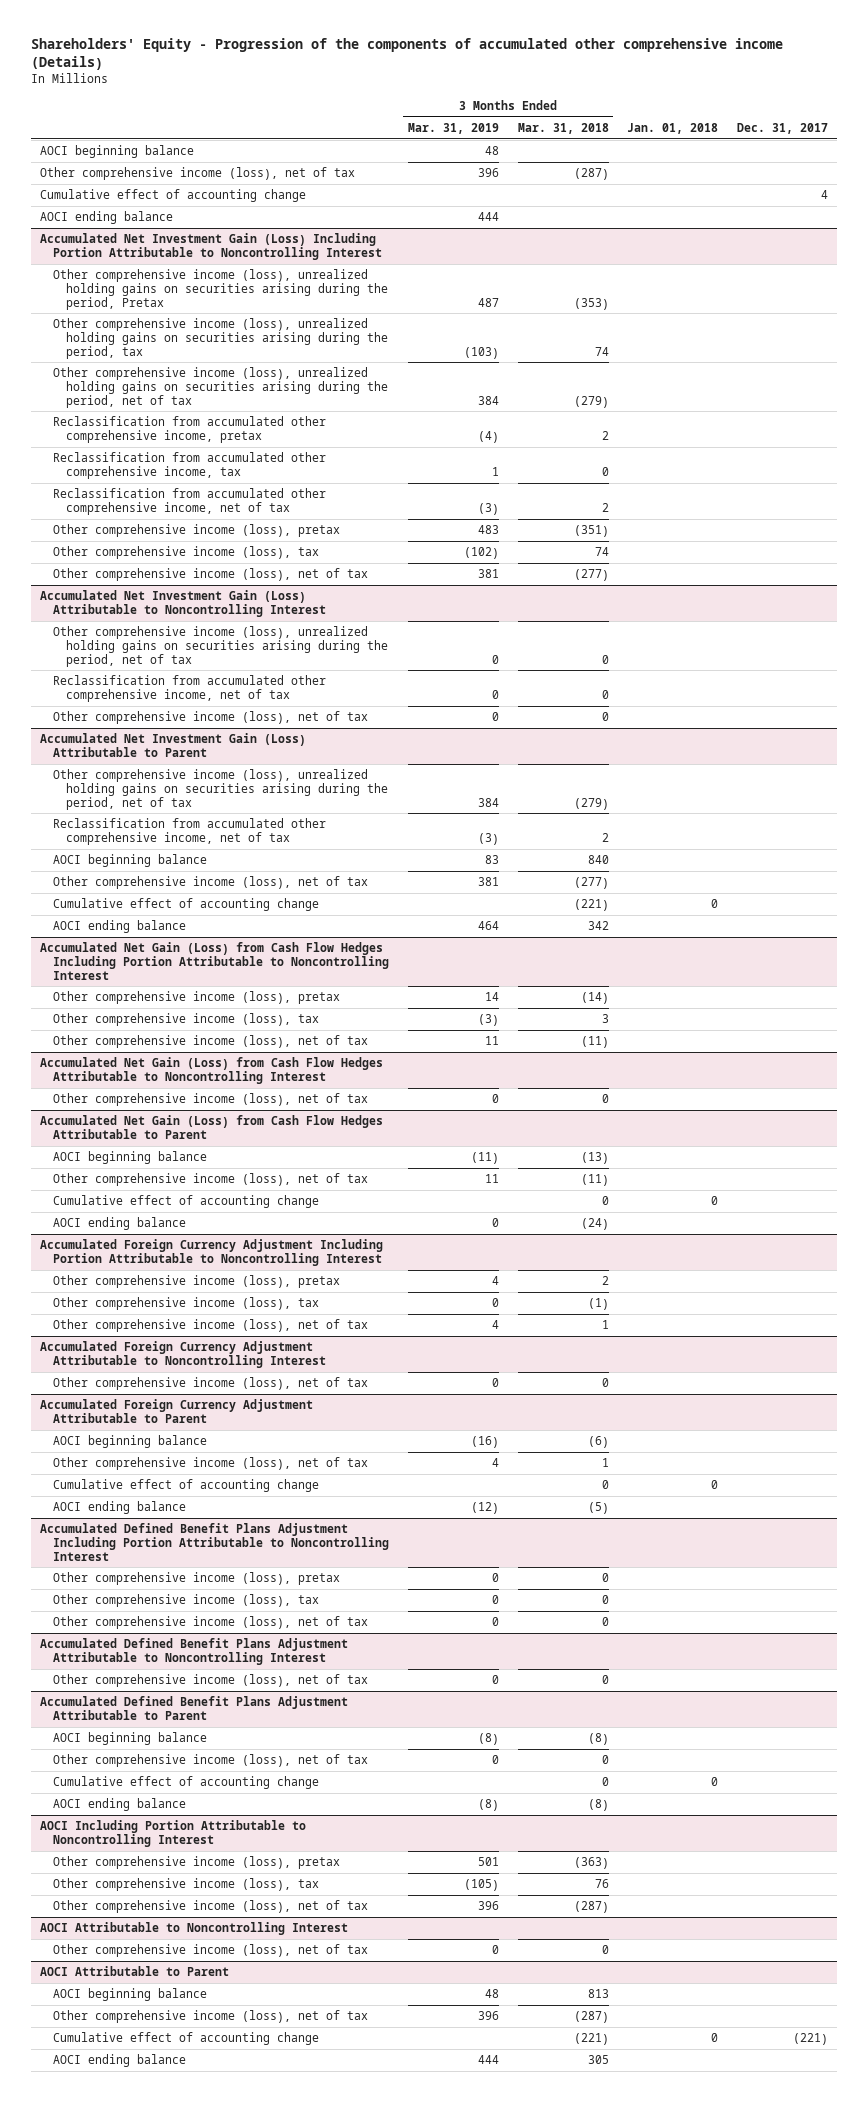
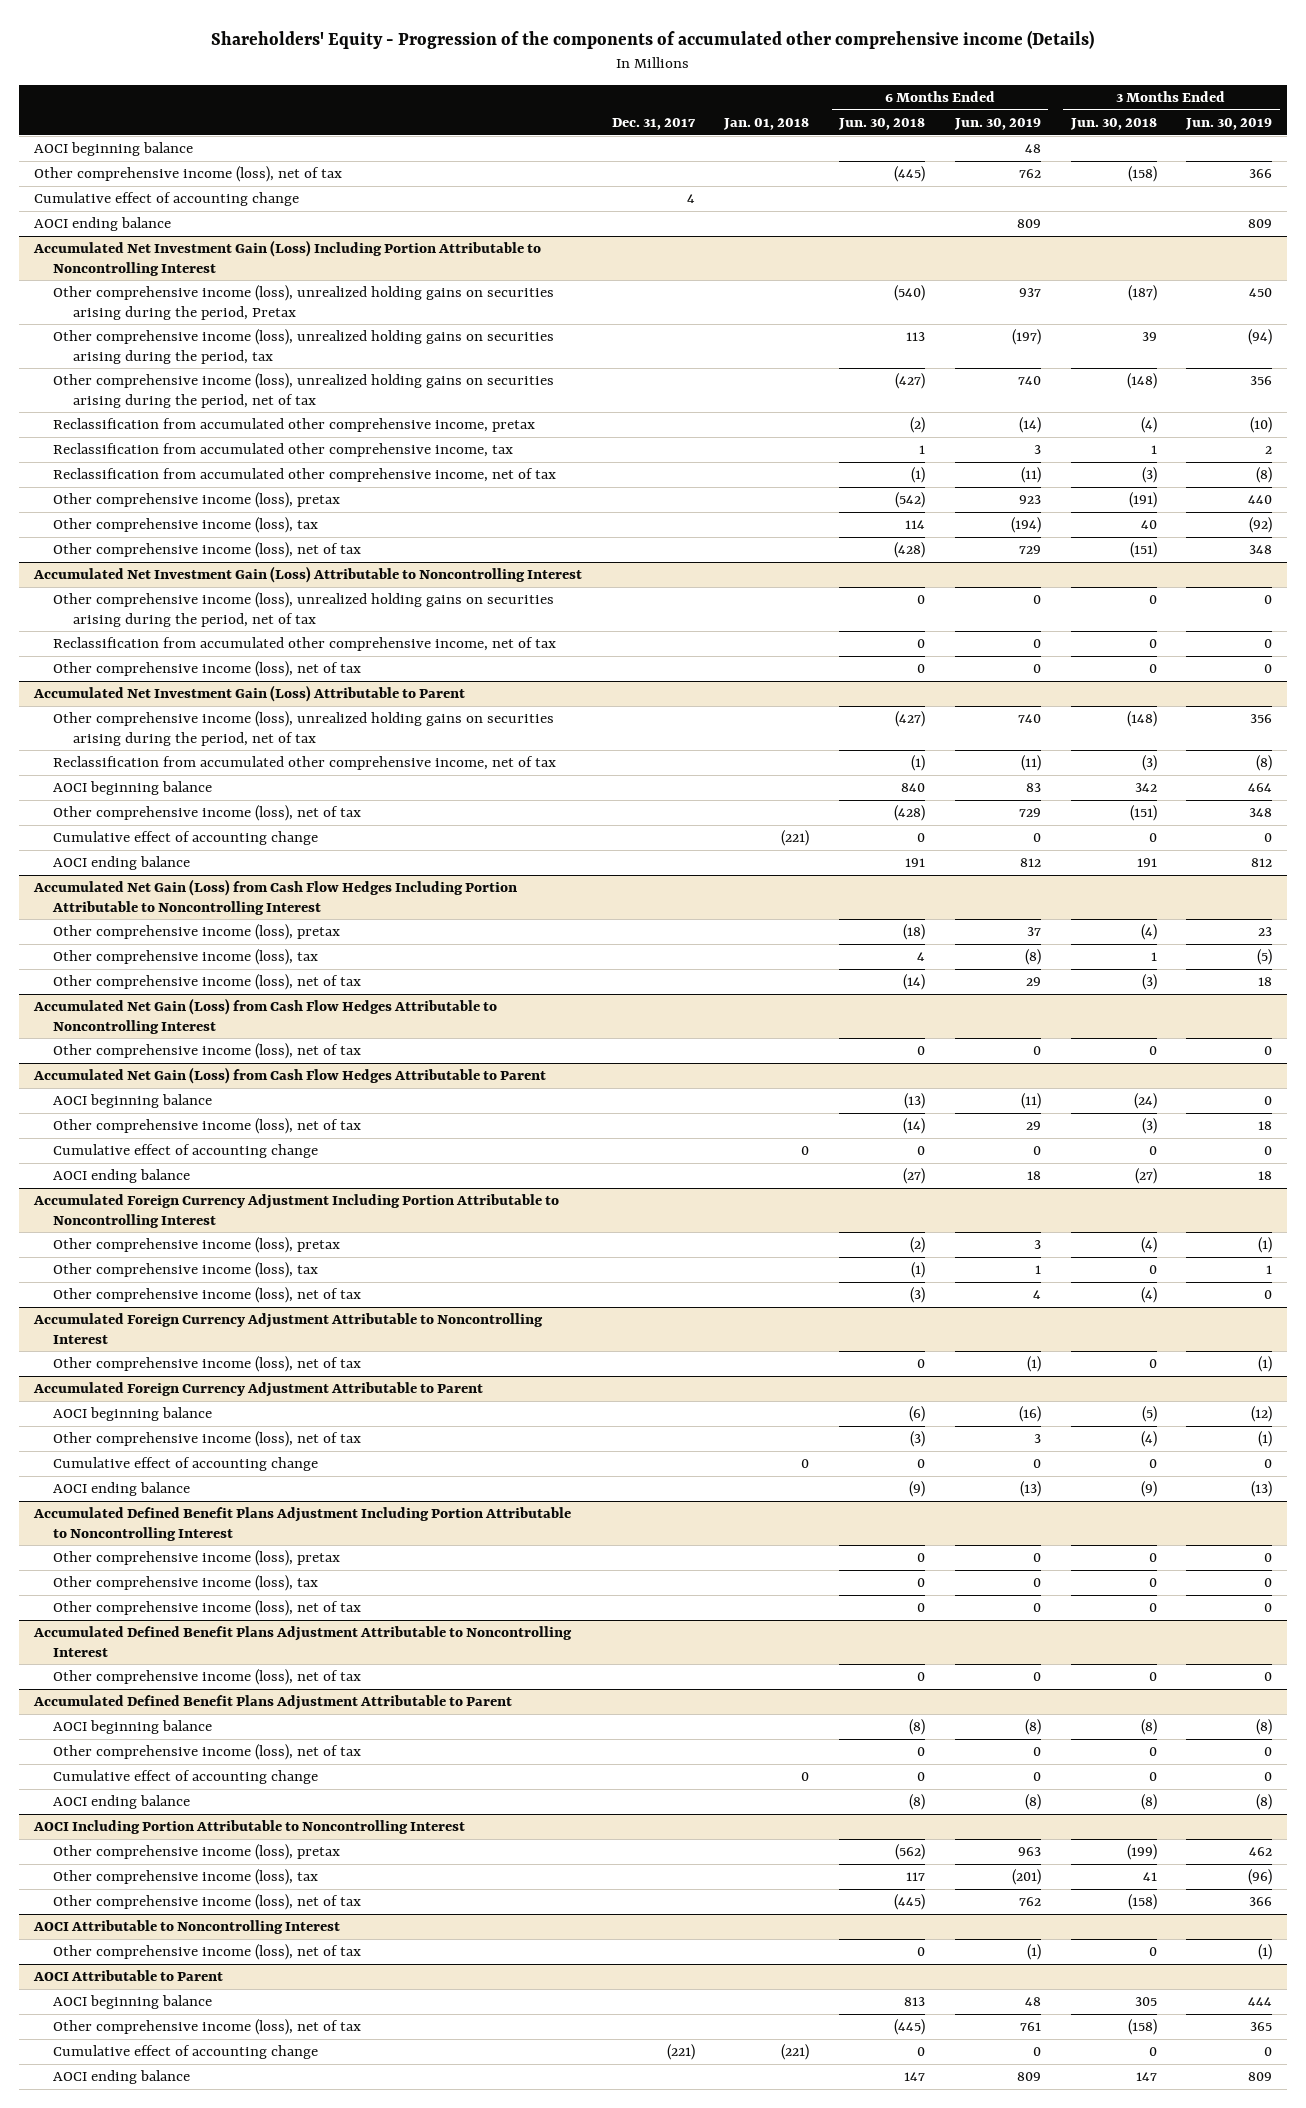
- | 3 Months Ended Mar. 31, 2019 | 3 Months Ended Mar. 31, 2018 | Jan. 01, 2018 | Dec. 31, 2017
+ | Dec. 31, 2017 | Jan. 01, 2018 | 6 Months Ended Jun. 30, 2018 | 6 Months Ended Jun. 30, 2019 | 3 Months Ended Jun. 30, 2018 | 3 Months Ended Jun. 30, 2019
@ Accumulated Net Investment Gain (Loss) Attributable to Parent
- Cumulative effect of accounting change | | (221) | 0 |
+ Cumulative effect of accounting change | | (221) | 0 | 0 | 0 | 0
@ AOCI Attributable to Parent
- Cumulative effect of accounting change | | (221) | 0 | (221)
+ Cumulative effect of accounting change | (221) | (221) | 0 | 0 | 0 | 0

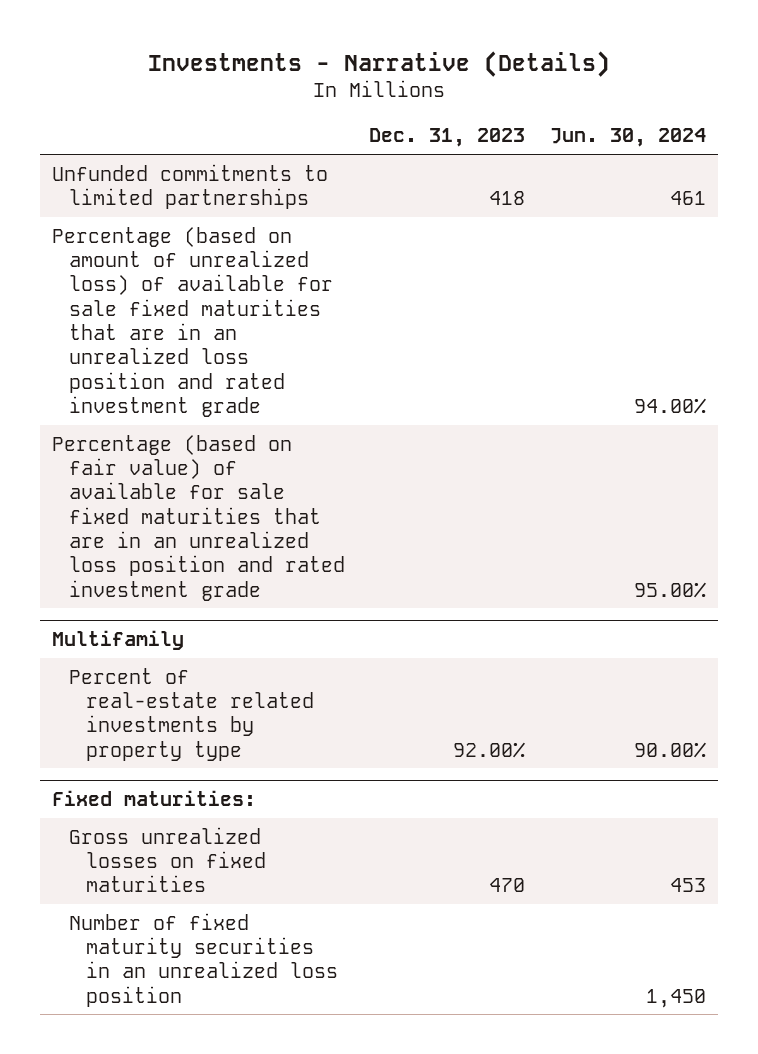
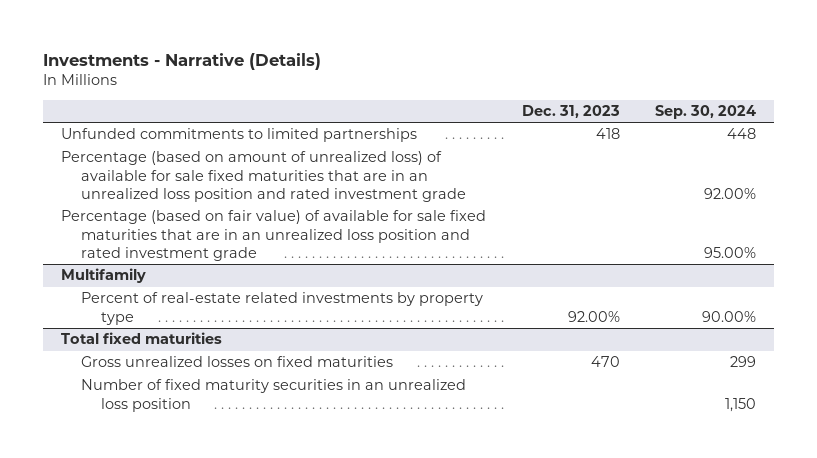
- | Dec. 31, 2023 | Jun. 30, 2024
+ | Dec. 31, 2023 | Sep. 30, 2024
- Fixed maturities:
+ Total fixed maturities

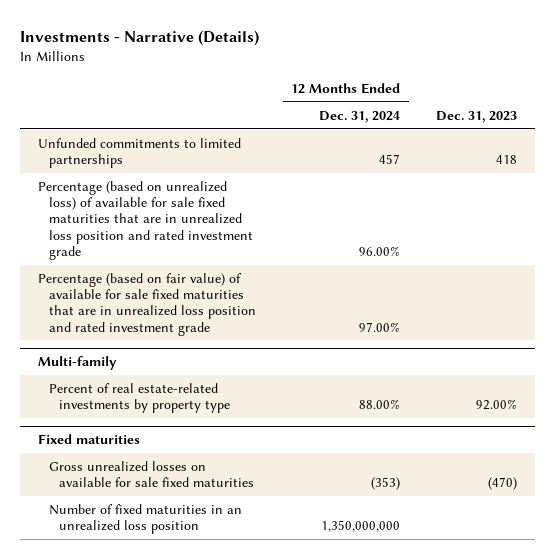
- | Dec. 31, 2023 | Sep. 30, 2024
+ | 12 Months Ended Dec. 31, 2024 | Dec. 31, 2023
- Percentage (based on amount of unrealized loss) of available for sale fixed maturities that are in an unrealized loss position and rated investment grade | | 92.00%
- Percentage (based on fair value) of available for sale fixed maturities that are in an unrealized loss position and rated investment grade | | 95.00%
- Multifamily
- Percent of real-estate related investments by property type | 92.00% | 90.00%
- Total fixed maturities
- Gross unrealized losses on fixed maturities | 470 | 299
- Number of fixed maturity securities in an unrealized loss position | | 1,150
+ Percentage (based on unrealized loss) of available for sale fixed maturities that are in unrealized loss position and rated investment grade | 96.00% |
+ Percentage (based on fair value) of available for sale fixed maturities that are in unrealized loss position and rated investment grade | 97.00% |
+ Multi-family
+ Percent of real estate-related investments by property type | 88.00% | 92.00%
+ Fixed maturities
+ Gross unrealized losses on available for sale fixed maturities | (353) | (470)
+ Number of fixed maturities in an unrealized loss position | 1,350,000,000 |

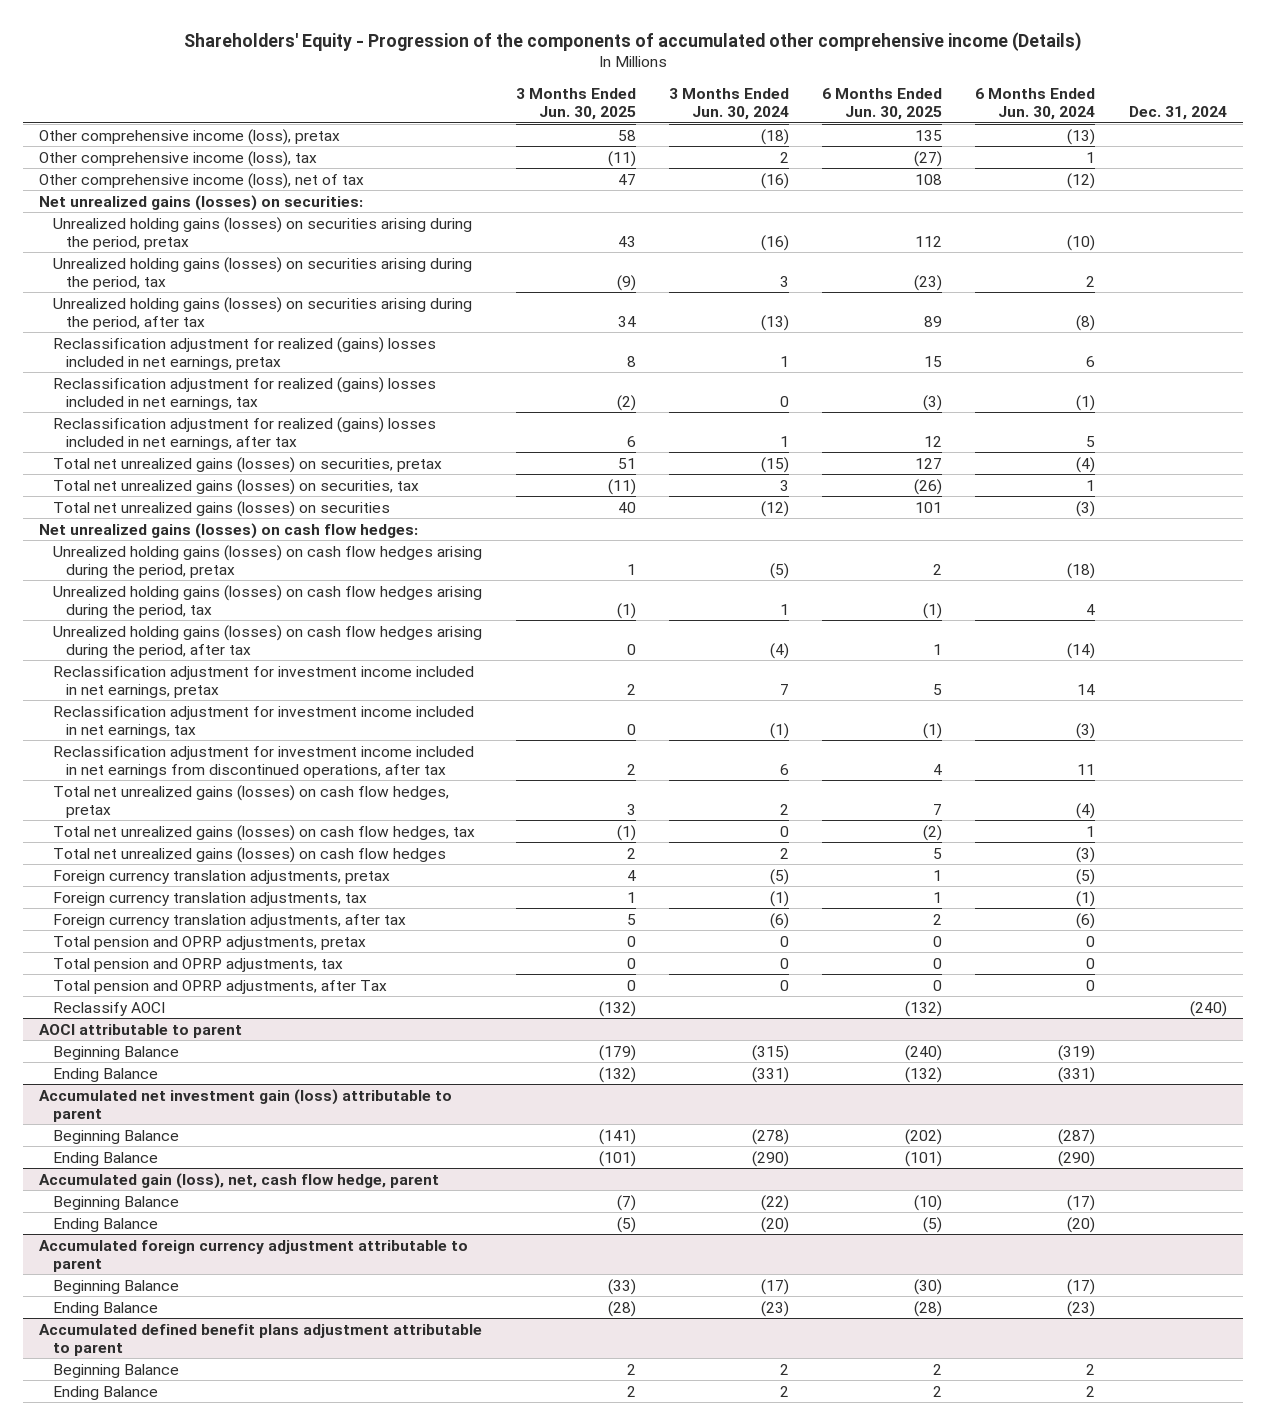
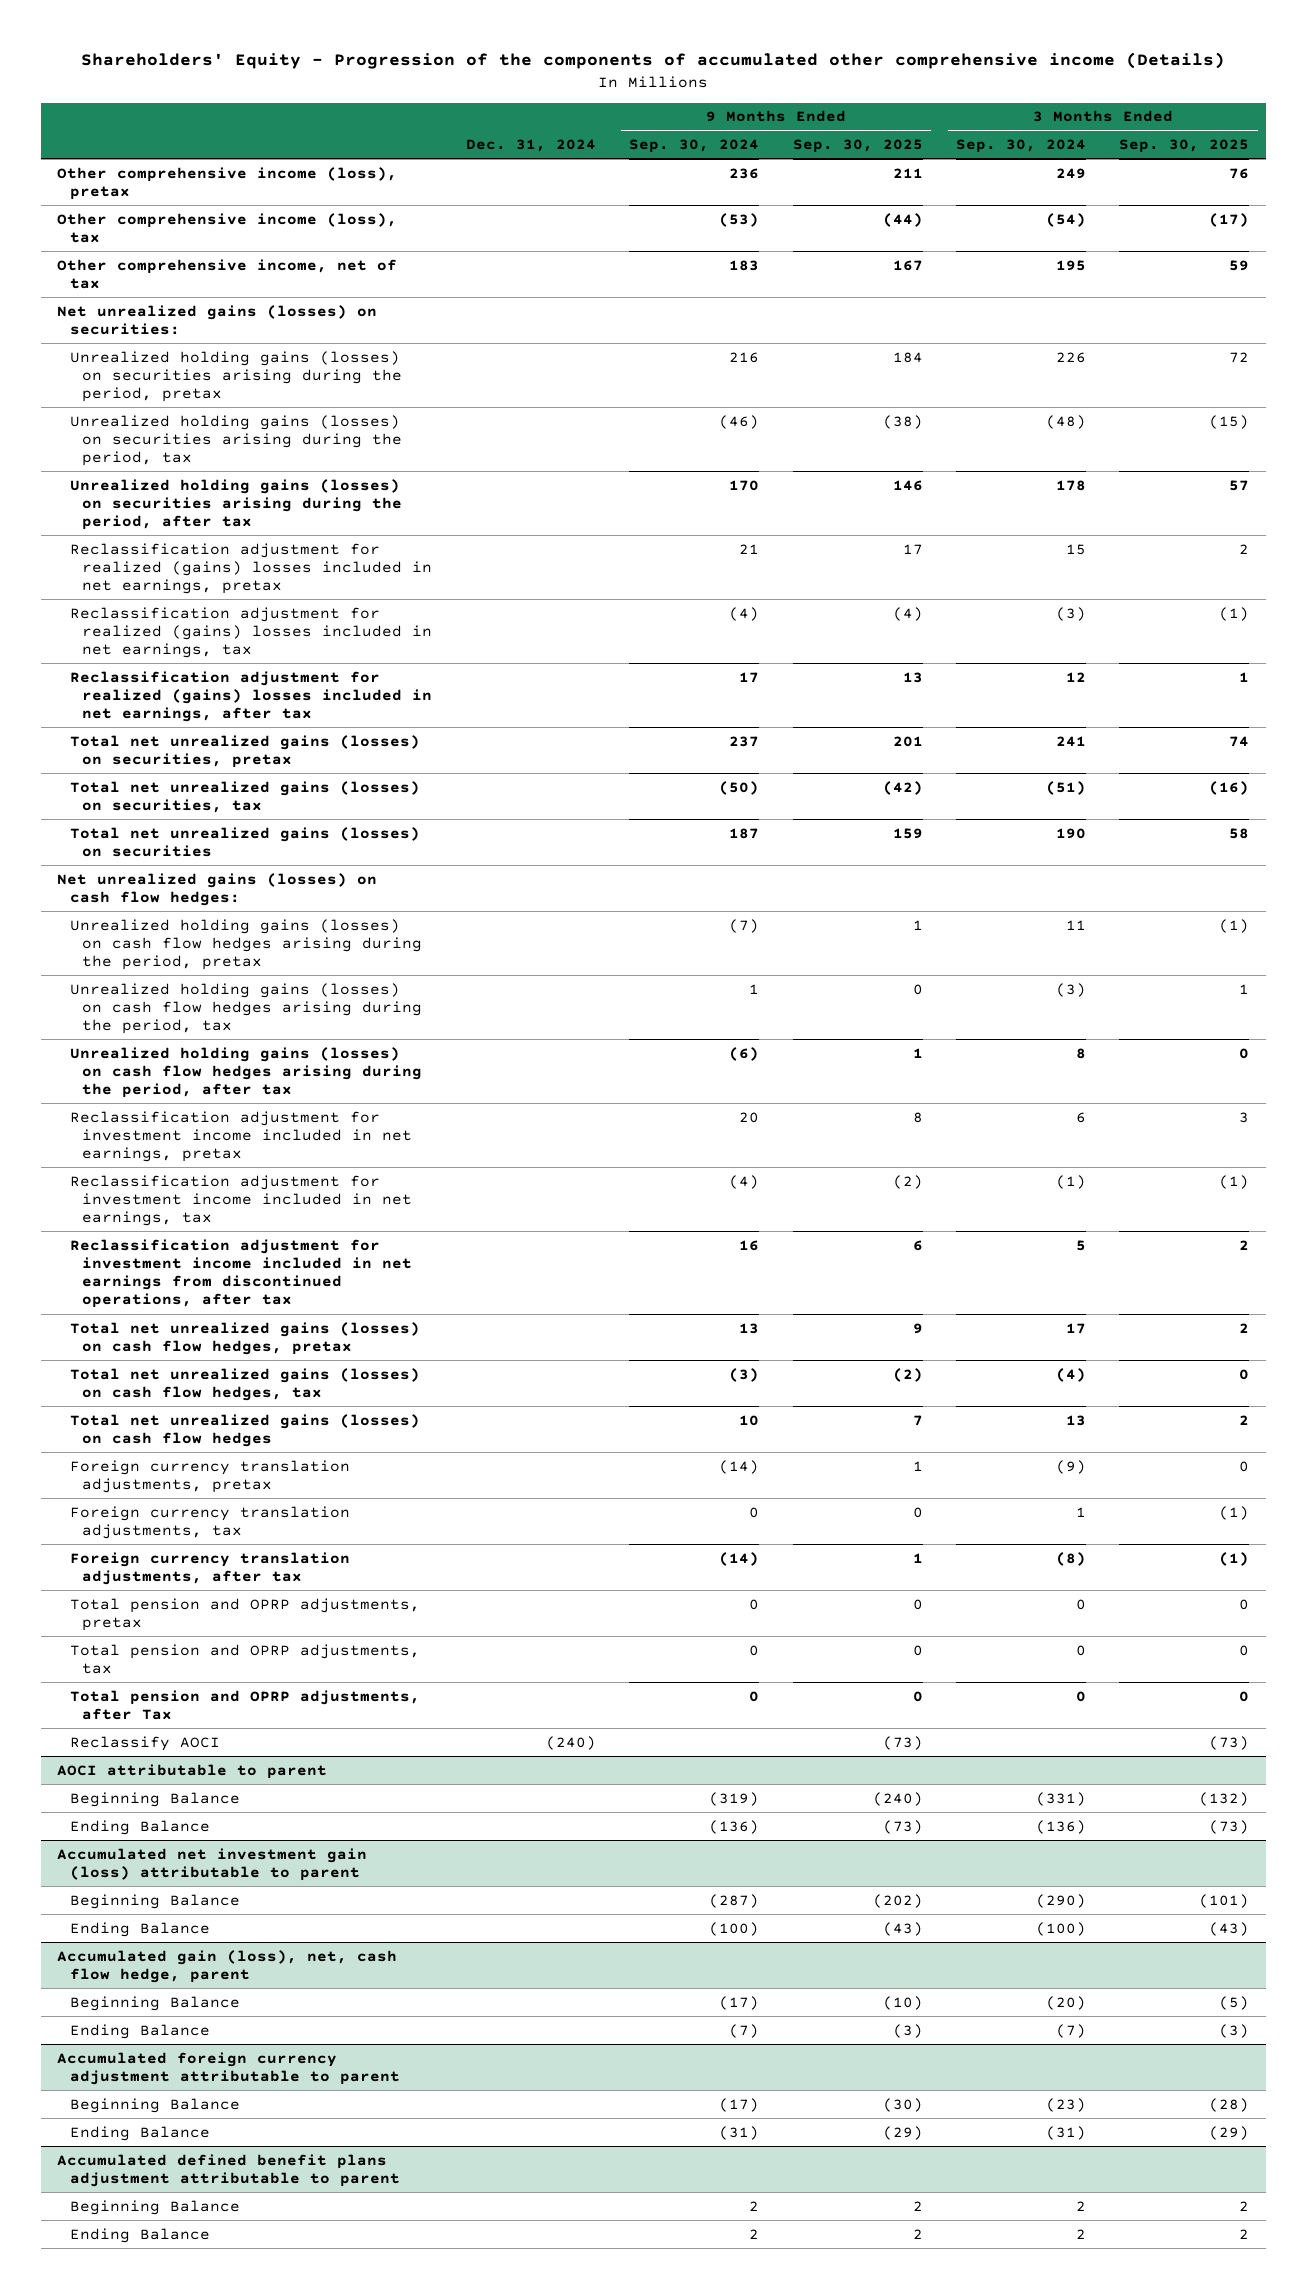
- | 3 Months Ended Jun. 30, 2025 | 3 Months Ended Jun. 30, 2024 | 6 Months Ended Jun. 30, 2025 | 6 Months Ended Jun. 30, 2024 | Dec. 31, 2024
+ | Dec. 31, 2024 | 9 Months Ended Sep. 30, 2024 | 9 Months Ended Sep. 30, 2025 | 3 Months Ended Sep. 30, 2024 | 3 Months Ended Sep. 30, 2025
- Other comprehensive income (loss), net of tax | 47 | (16) | 108 | (12) |
+ Other comprehensive income, net of tax | | 183 | 167 | 195 | 59

